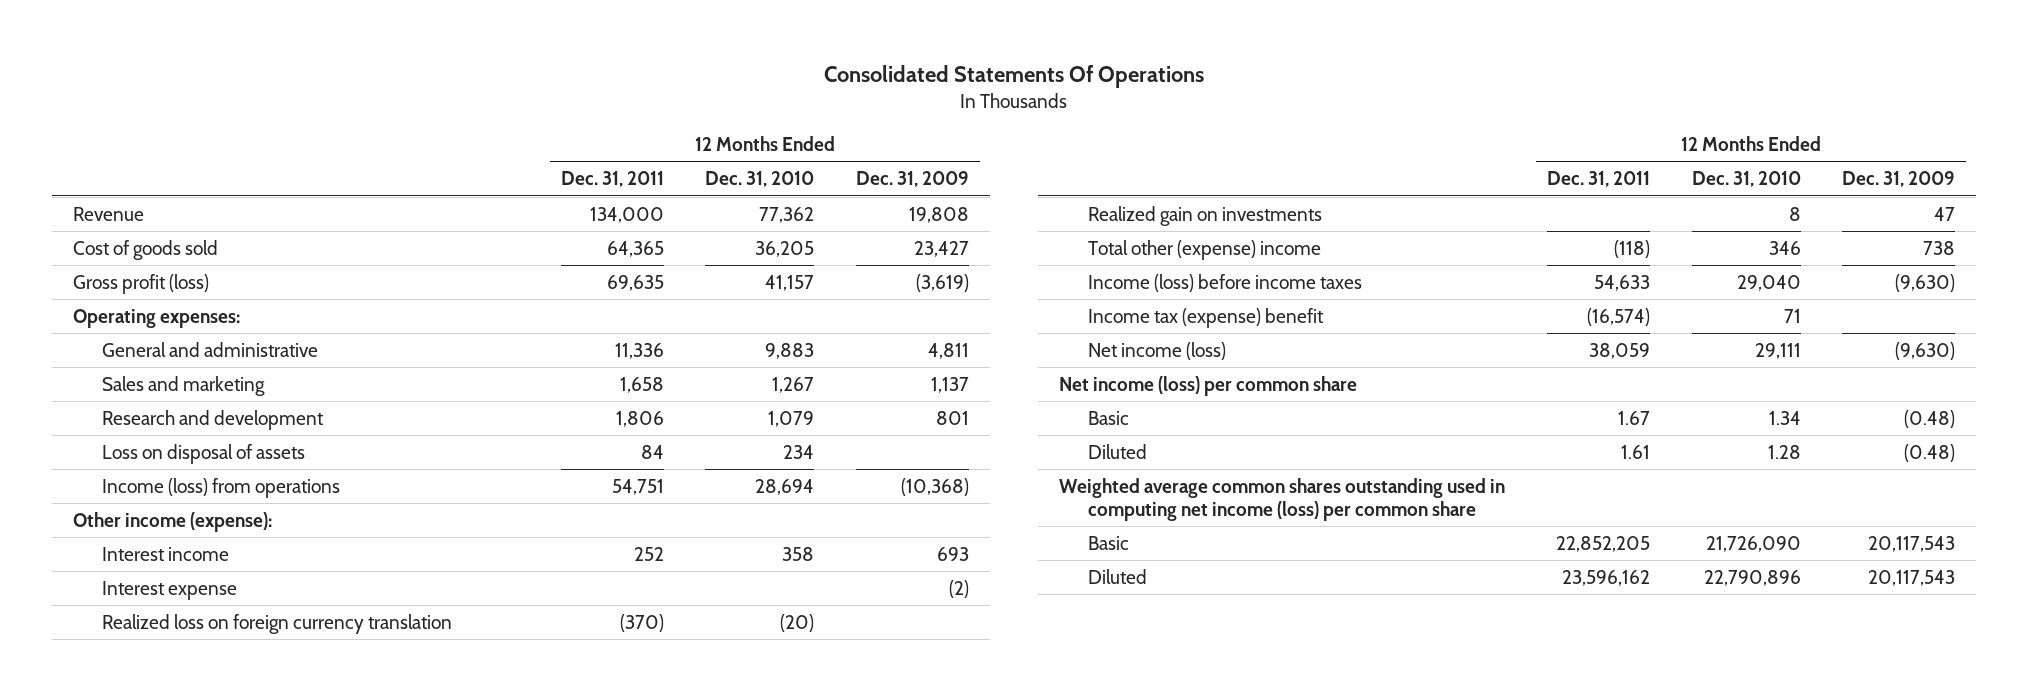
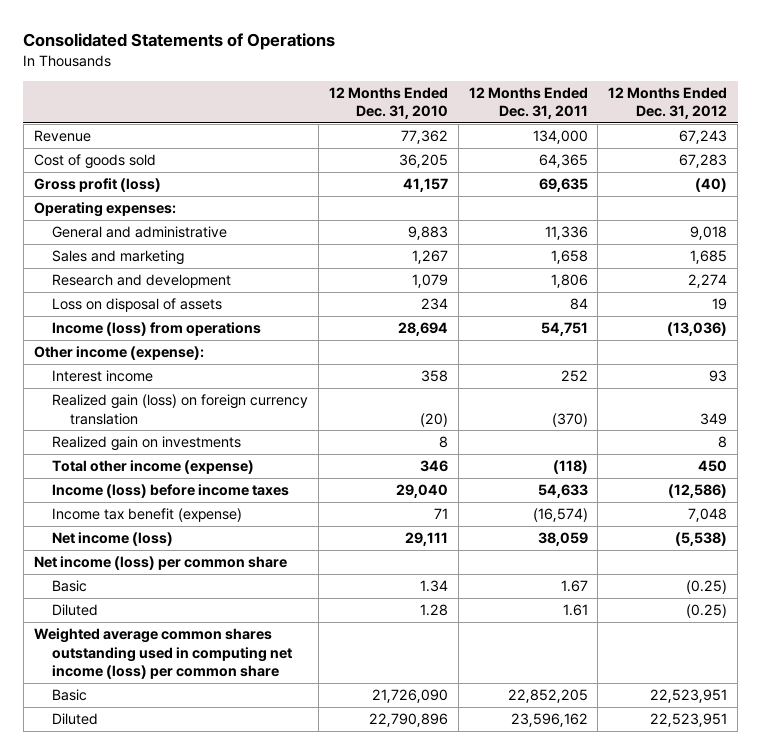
- Consolidated Statements Of Operations
+ Consolidated Statements of Operations
- | 12 Months Ended Dec. 31, 2011 | 12 Months Ended Dec. 31, 2010 | 12 Months Ended Dec. 31, 2009
+ | 12 Months Ended Dec. 31, 2010 | 12 Months Ended Dec. 31, 2011 | 12 Months Ended Dec. 31, 2012
- Interest expense | | | (2)
- Realized loss on foreign currency translation | (370) | (20) |
+ Realized gain (loss) on foreign currency translation | (20) | (370) | 349
- Total other (expense) income | (118) | 346 | 738
+ Total other income (expense) | 346 | (118) | 450
- Income tax (expense) benefit | (16,574) | 71 |
+ Income tax benefit (expense) | 71 | (16,574) | 7,048

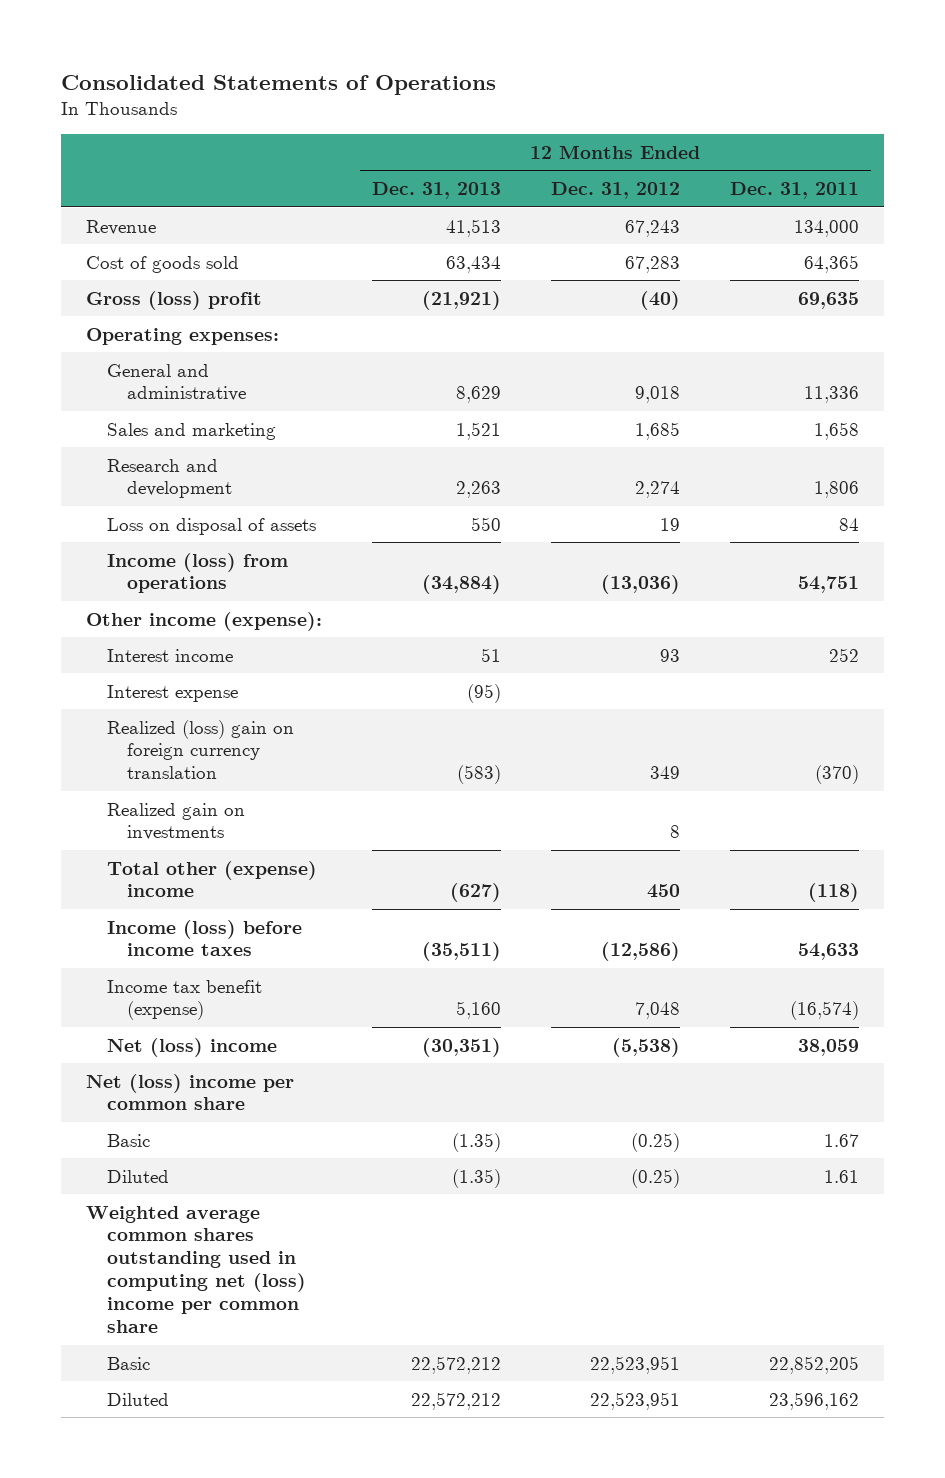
- | 12 Months Ended Dec. 31, 2010 | 12 Months Ended Dec. 31, 2011 | 12 Months Ended Dec. 31, 2012
+ | 12 Months Ended Dec. 31, 2013 | 12 Months Ended Dec. 31, 2012 | 12 Months Ended Dec. 31, 2011
- Gross profit (loss) | 41,157 | 69,635 | (40)
+ Gross (loss) profit | (21,921) | (40) | 69,635
- Realized gain (loss) on foreign currency translation | (20) | (370) | 349
+ Interest expense | (95) | |
+ Realized (loss) gain on foreign currency translation | (583) | 349 | (370)
- Total other income (expense) | 346 | (118) | 450
+ Total other (expense) income | (627) | 450 | (118)
- Net income (loss) | 29,111 | 38,059 | (5,538)
- Net income (loss) per common share
+ Net (loss) income | (30,351) | (5,538) | 38,059
+ Net (loss) income per common share
- Weighted average common shares outstanding used in computing net income (loss) per common share
+ Weighted average common shares outstanding used in computing net (loss) income per common share

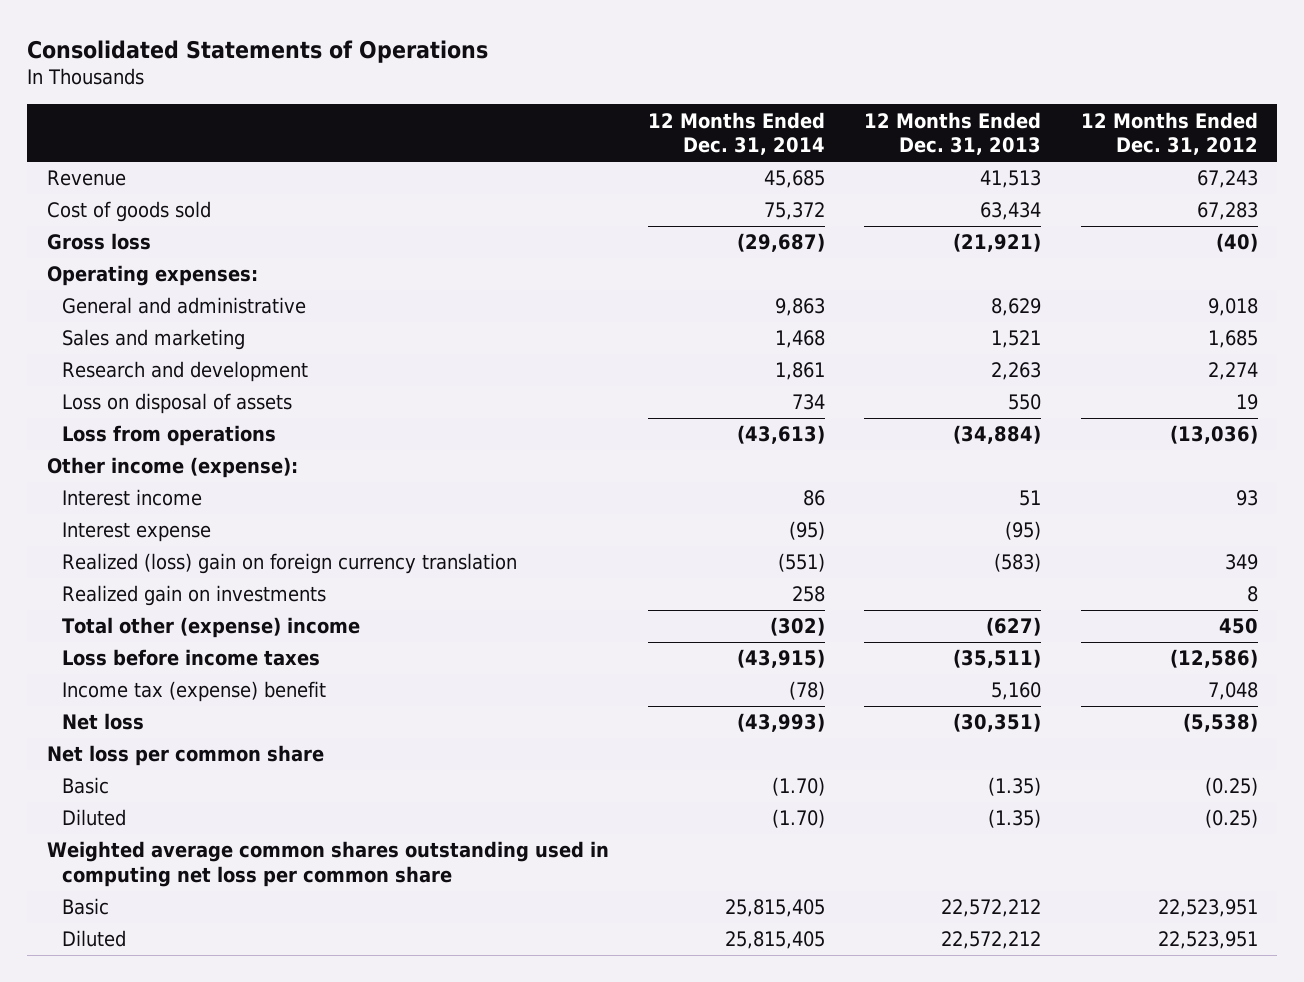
- | 12 Months Ended Dec. 31, 2013 | 12 Months Ended Dec. 31, 2012 | 12 Months Ended Dec. 31, 2011
+ | 12 Months Ended Dec. 31, 2014 | 12 Months Ended Dec. 31, 2013 | 12 Months Ended Dec. 31, 2012
- Gross (loss) profit | (21,921) | (40) | 69,635
+ Gross loss | (29,687) | (21,921) | (40)
- Income (loss) from operations | (34,884) | (13,036) | 54,751
+ Loss from operations | (43,613) | (34,884) | (13,036)
- Income (loss) before income taxes | (35,511) | (12,586) | 54,633
- Income tax benefit (expense) | 5,160 | 7,048 | (16,574)
- Net (loss) income | (30,351) | (5,538) | 38,059
- Net (loss) income per common share
+ Loss before income taxes | (43,915) | (35,511) | (12,586)
+ Income tax (expense) benefit | (78) | 5,160 | 7,048
+ Net loss | (43,993) | (30,351) | (5,538)
+ Net loss per common share
- Weighted average common shares outstanding used in computing net (loss) income per common share
+ Weighted average common shares outstanding used in computing net loss per common share

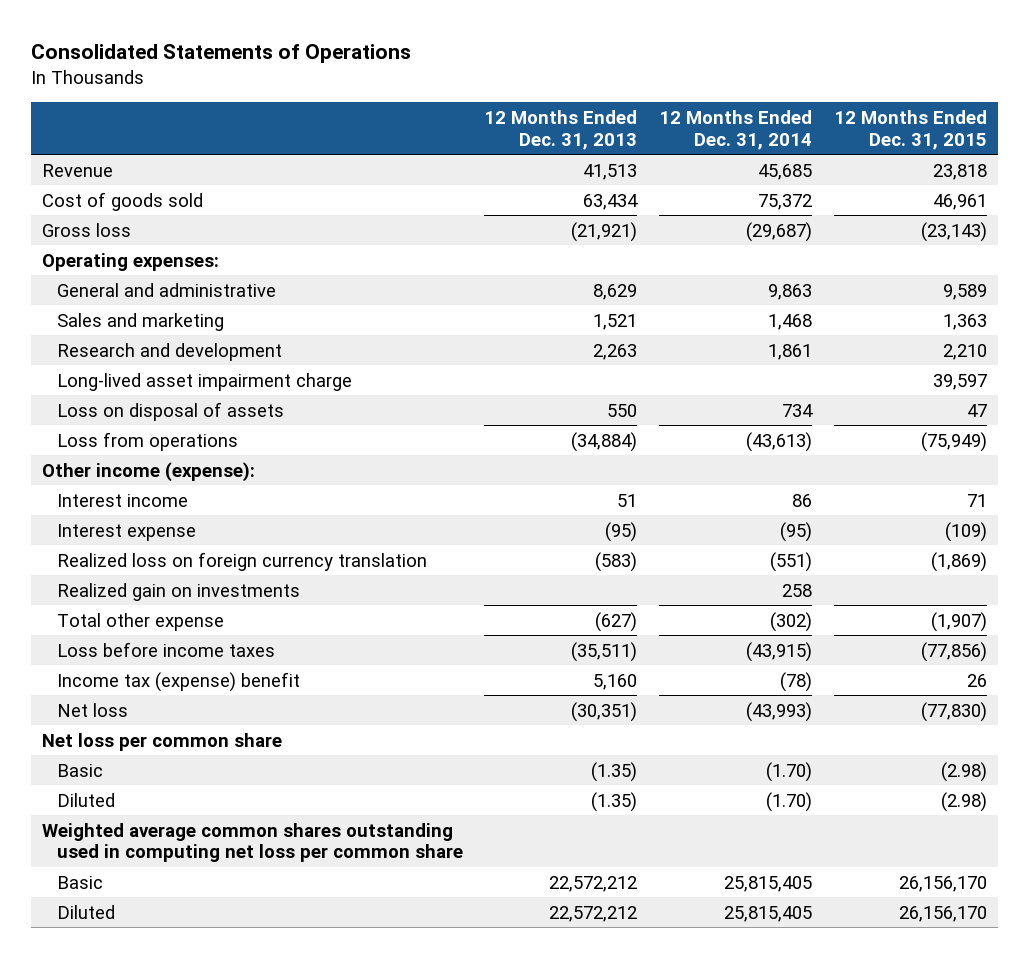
- | 12 Months Ended Dec. 31, 2014 | 12 Months Ended Dec. 31, 2013 | 12 Months Ended Dec. 31, 2012
+ | 12 Months Ended Dec. 31, 2013 | 12 Months Ended Dec. 31, 2014 | 12 Months Ended Dec. 31, 2015
+ Long-lived asset impairment charge | | | 39,597
- Realized (loss) gain on foreign currency translation | (551) | (583) | 349
+ Realized loss on foreign currency translation | (583) | (551) | (1,869)
- Total other (expense) income | (302) | (627) | 450
+ Total other expense | (627) | (302) | (1,907)

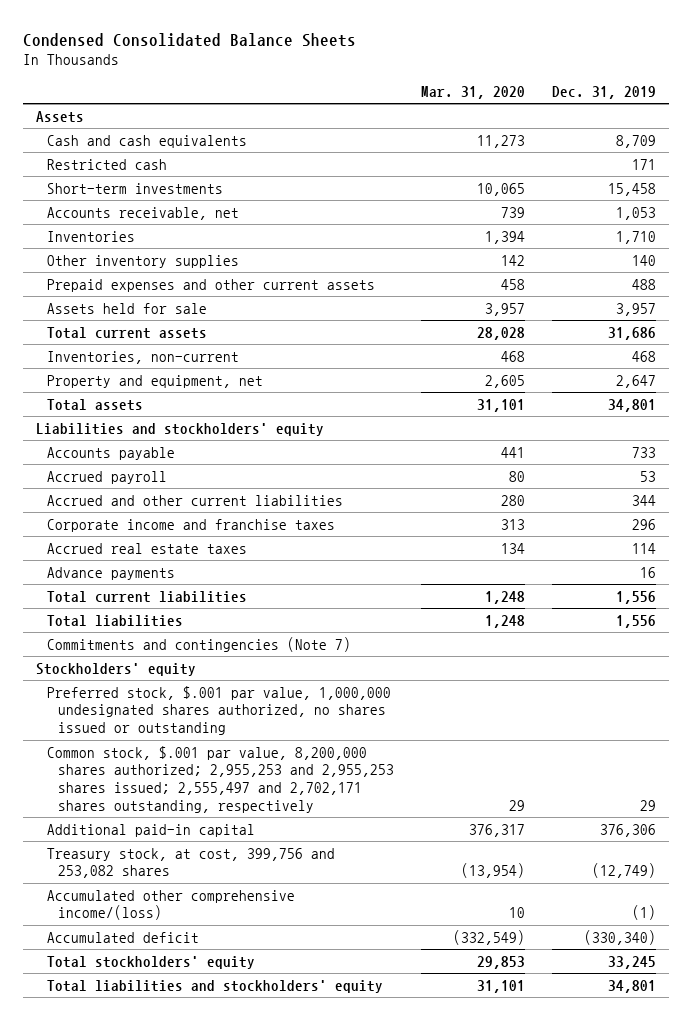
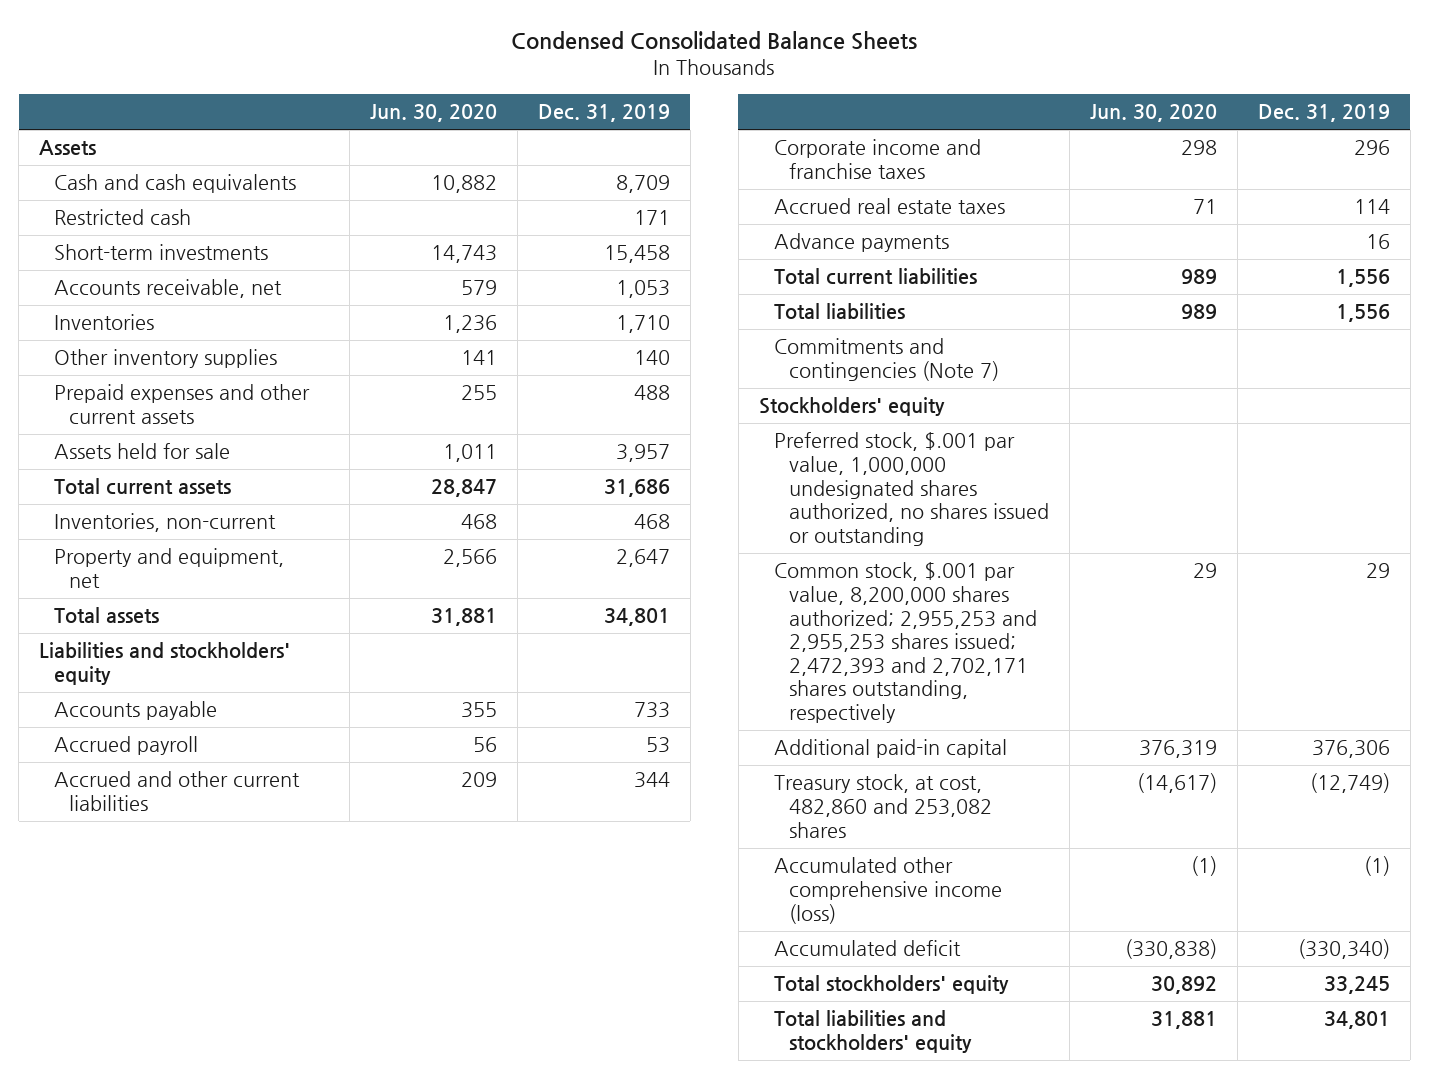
- | Mar. 31, 2020 | Dec. 31, 2019
+ | Jun. 30, 2020 | Dec. 31, 2019
- Common stock, $.001 par value, 8,200,000 shares authorized; 2,955,253 and 2,955,253 shares issued; 2,555,497 and 2,702,171 shares outstanding, respectively | 29 | 29
+ Common stock, $.001 par value, 8,200,000 shares authorized; 2,955,253 and 2,955,253 shares issued; 2,472,393 and 2,702,171 shares outstanding, respectively | 29 | 29
- Treasury stock, at cost, 399,756 and 253,082 shares | (13,954) | (12,749)
- Accumulated other comprehensive income/(loss) | 10 | (1)
+ Treasury stock, at cost, 482,860 and 253,082 shares | (14,617) | (12,749)
+ Accumulated other comprehensive income (loss) | (1) | (1)

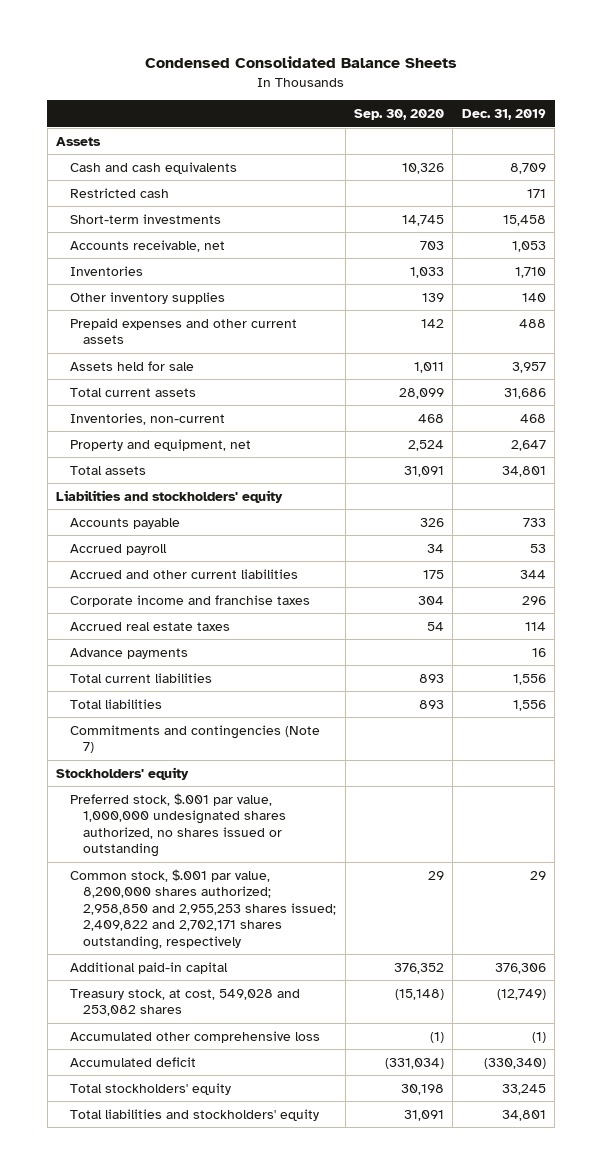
- | Jun. 30, 2020 | Dec. 31, 2019
+ | Sep. 30, 2020 | Dec. 31, 2019
- Common stock, $.001 par value, 8,200,000 shares authorized; 2,955,253 and 2,955,253 shares issued; 2,472,393 and 2,702,171 shares outstanding, respectively | 29 | 29
+ Common stock, $.001 par value, 8,200,000 shares authorized; 2,958,850 and 2,955,253 shares issued; 2,409,822 and 2,702,171 shares outstanding, respectively | 29 | 29
- Treasury stock, at cost, 482,860 and 253,082 shares | (14,617) | (12,749)
- Accumulated other comprehensive income (loss) | (1) | (1)
+ Treasury stock, at cost, 549,028 and 253,082 shares | (15,148) | (12,749)
+ Accumulated other comprehensive loss | (1) | (1)

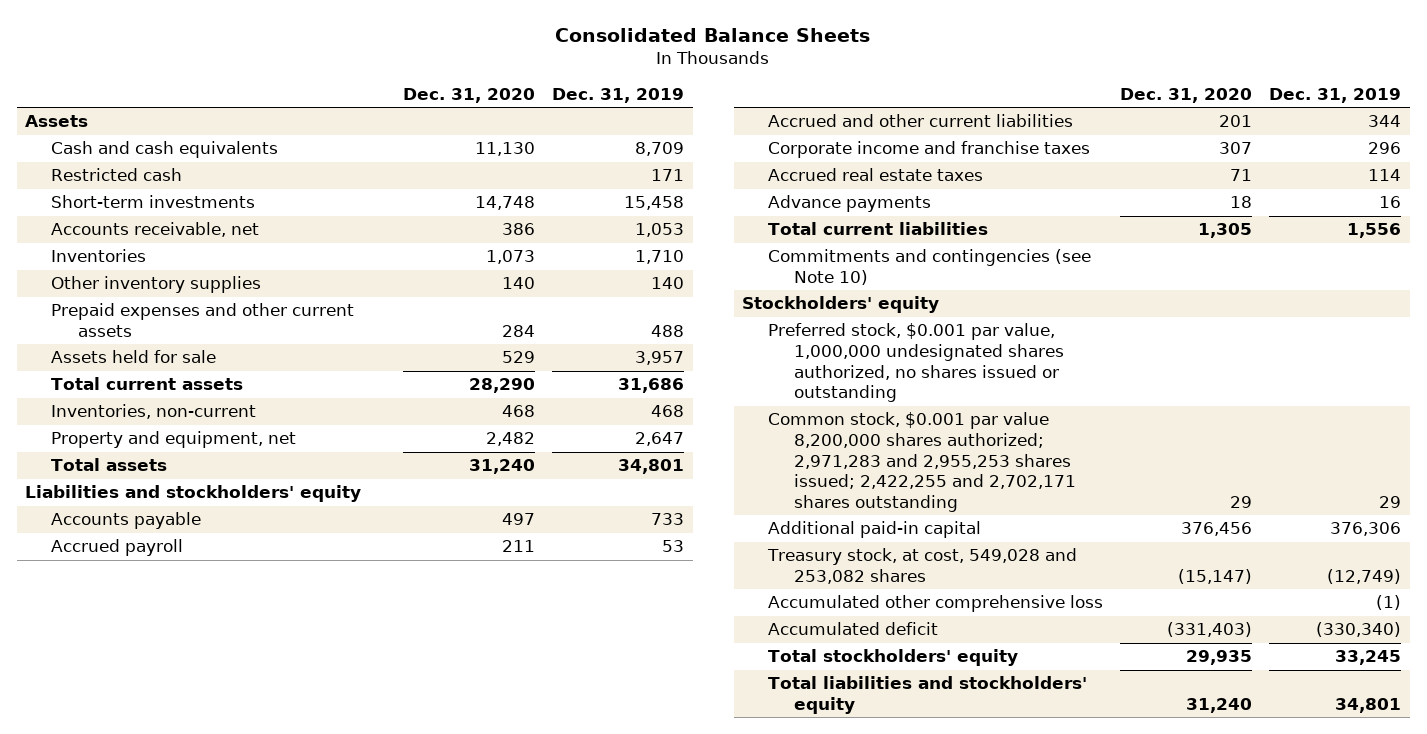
- Condensed Consolidated Balance Sheets
+ Consolidated Balance Sheets
- | Sep. 30, 2020 | Dec. 31, 2019
+ | Dec. 31, 2020 | Dec. 31, 2019
- Total liabilities | 893 | 1,556
- Commitments and contingencies (Note 7)
+ Commitments and contingencies (see Note 10)
- Preferred stock, $.001 par value, 1,000,000 undesignated shares authorized, no shares issued or outstanding
- Common stock, $.001 par value, 8,200,000 shares authorized; 2,958,850 and 2,955,253 shares issued; 2,409,822 and 2,702,171 shares outstanding, respectively | 29 | 29
+ Preferred stock, $0.001 par value, 1,000,000 undesignated shares authorized, no shares issued or outstanding
+ Common stock, $0.001 par value 8,200,000 shares authorized; 2,971,283 and 2,955,253 shares issued; 2,422,255 and 2,702,171 shares outstanding | 29 | 29

